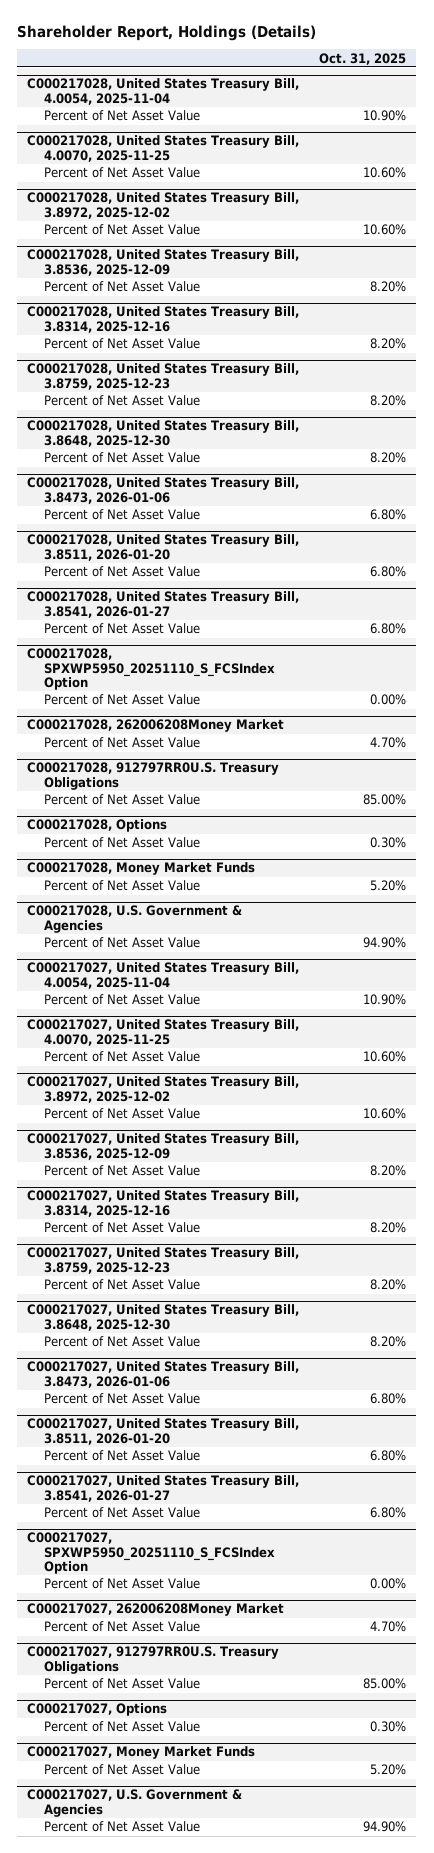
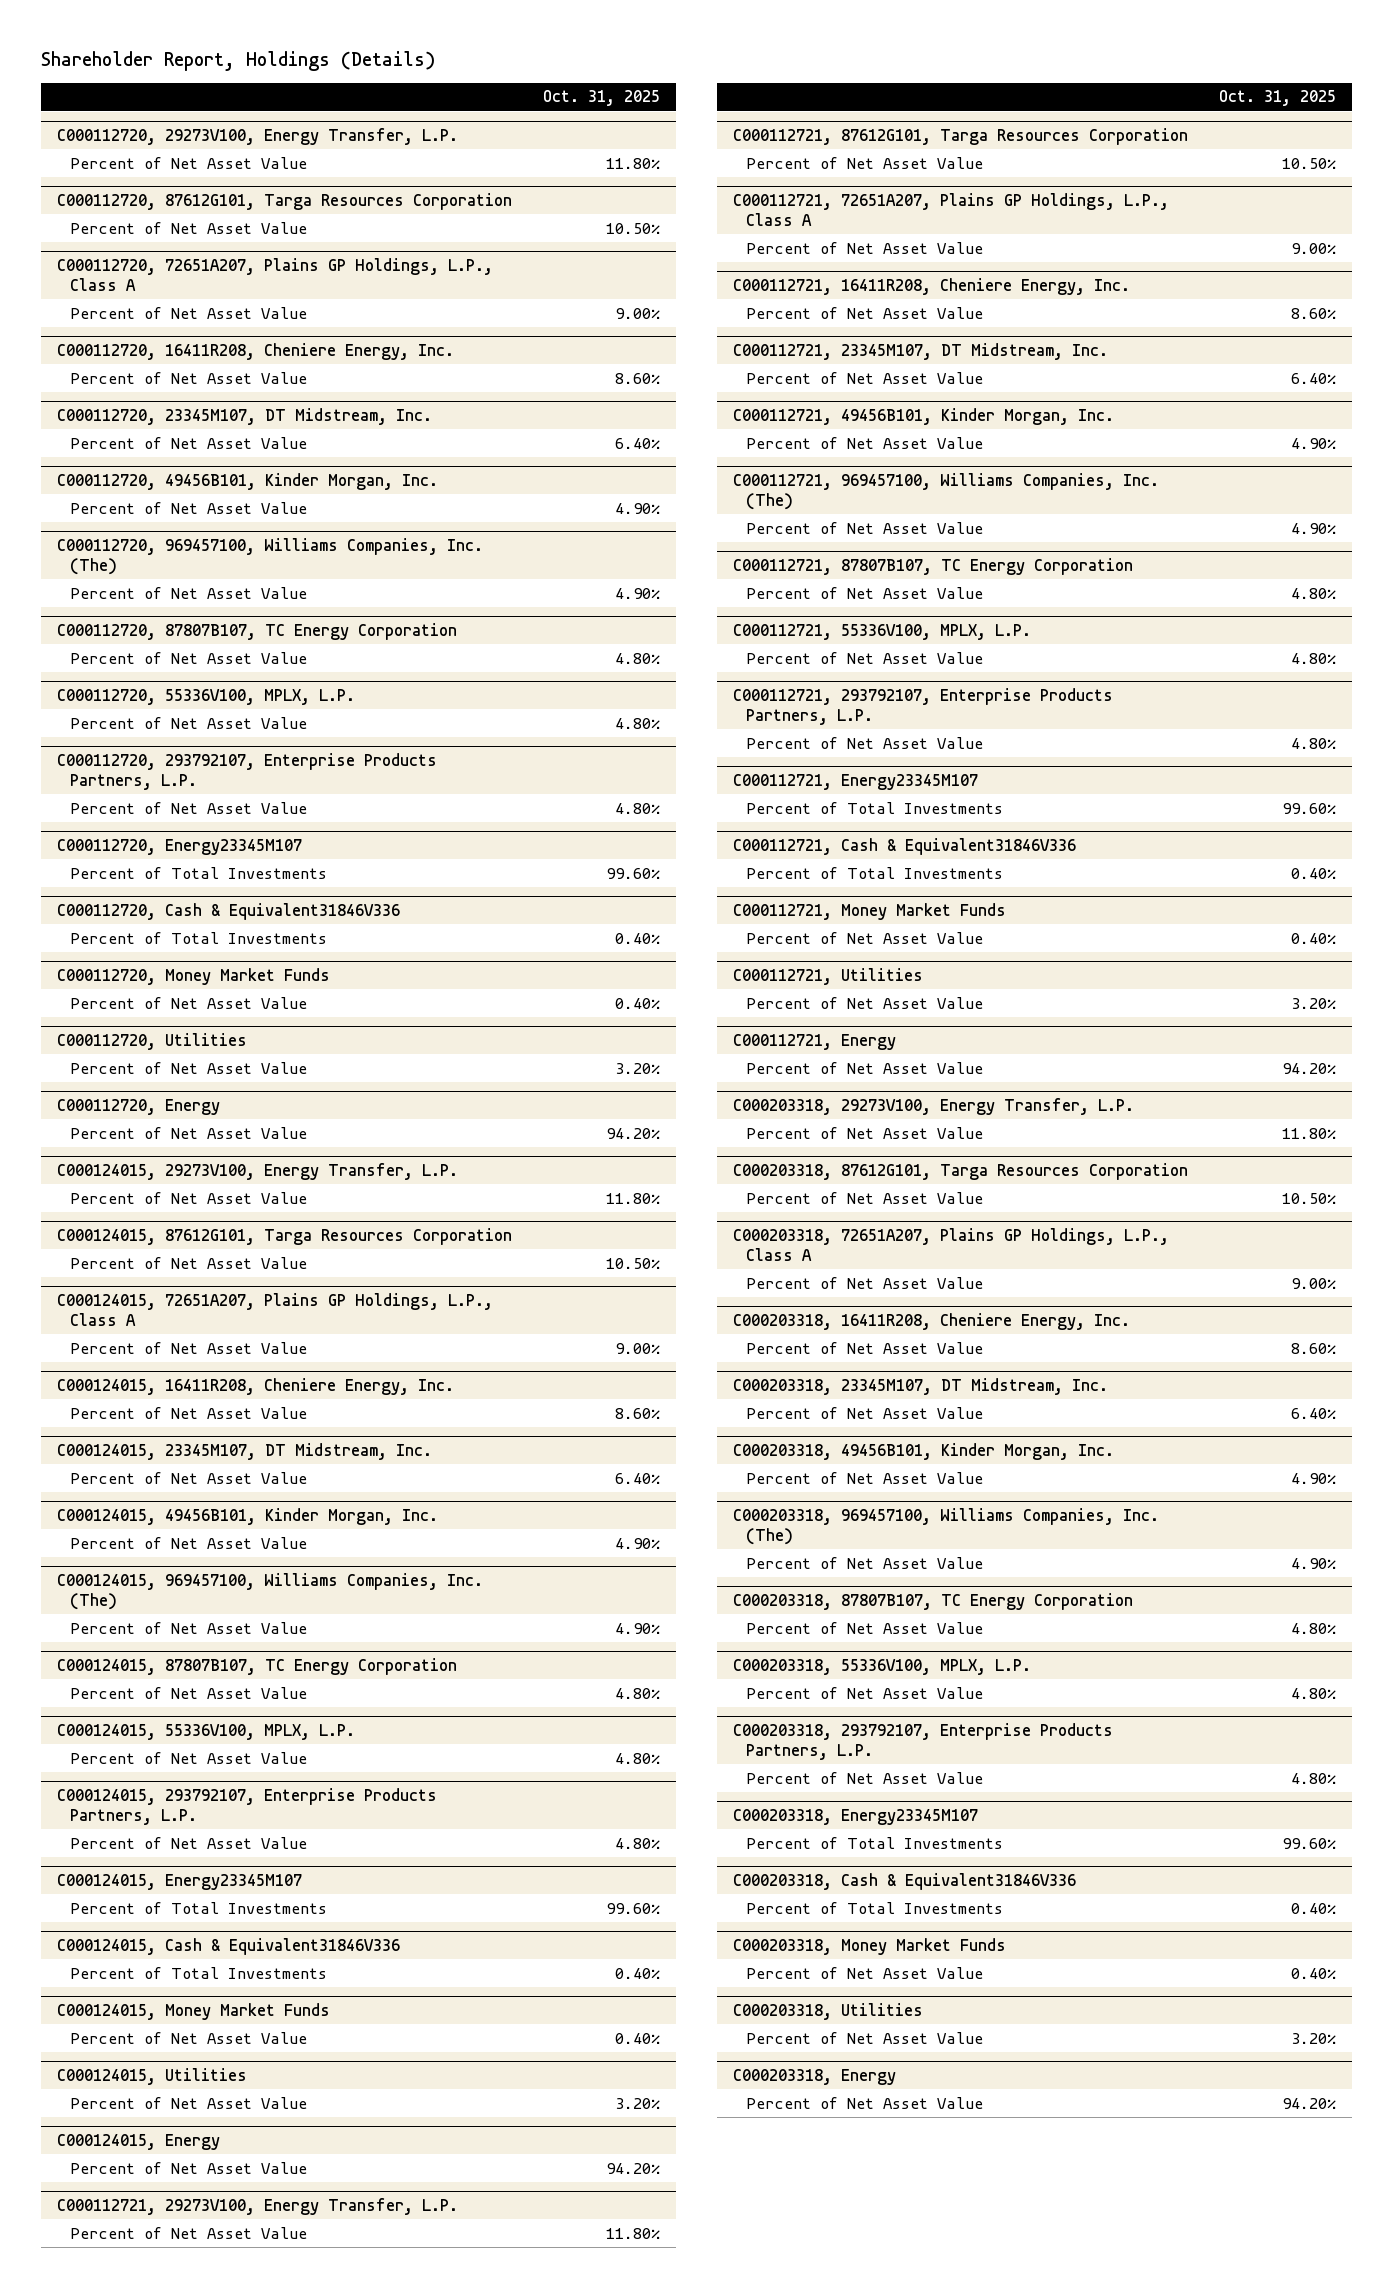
- C000217028, United States Treasury Bill, 4.0054, 2025-11-04
- Percent of Net Asset Value | 10.90%
- C000217028, United States Treasury Bill, 4.0070, 2025-11-25
- Percent of Net Asset Value | 10.60%
- C000217028, United States Treasury Bill, 3.8972, 2025-12-02
- Percent of Net Asset Value | 10.60%
- C000217028, United States Treasury Bill, 3.8536, 2025-12-09
- Percent of Net Asset Value | 8.20%
- C000217028, United States Treasury Bill, 3.8314, 2025-12-16
- Percent of Net Asset Value | 8.20%
- C000217028, United States Treasury Bill, 3.8759, 2025-12-23
- Percent of Net Asset Value | 8.20%
- C000217028, United States Treasury Bill, 3.8648, 2025-12-30
- Percent of Net Asset Value | 8.20%
- C000217028, United States Treasury Bill, 3.8473, 2026-01-06
- Percent of Net Asset Value | 6.80%
- C000217028, United States Treasury Bill, 3.8511, 2026-01-20
- Percent of Net Asset Value | 6.80%
- C000217028, United States Treasury Bill, 3.8541, 2026-01-27
- Percent of Net Asset Value | 6.80%
- C000217028, SPXWP5950_20251110_S_FCSIndex Option
- Percent of Net Asset Value | 0.00%
- C000217028, 262006208Money Market
- Percent of Net Asset Value | 4.70%
- C000217028, 912797RR0U.S. Treasury Obligations
- Percent of Net Asset Value | 85.00%
- C000217028, Options
- Percent of Net Asset Value | 0.30%
- C000217028, Money Market Funds
- Percent of Net Asset Value | 5.20%
- C000217028, U.S. Government & Agencies
- Percent of Net Asset Value | 94.90%
- C000217027, United States Treasury Bill, 4.0054, 2025-11-04
- Percent of Net Asset Value | 10.90%
- C000217027, United States Treasury Bill, 4.0070, 2025-11-25
- Percent of Net Asset Value | 10.60%
- C000217027, United States Treasury Bill, 3.8972, 2025-12-02
- Percent of Net Asset Value | 10.60%
- C000217027, United States Treasury Bill, 3.8536, 2025-12-09
- Percent of Net Asset Value | 8.20%
- C000217027, United States Treasury Bill, 3.8314, 2025-12-16
- Percent of Net Asset Value | 8.20%
- C000217027, United States Treasury Bill, 3.8759, 2025-12-23
- Percent of Net Asset Value | 8.20%
- C000217027, United States Treasury Bill, 3.8648, 2025-12-30
- Percent of Net Asset Value | 8.20%
- C000217027, United States Treasury Bill, 3.8473, 2026-01-06
- Percent of Net Asset Value | 6.80%
- C000217027, United States Treasury Bill, 3.8511, 2026-01-20
- Percent of Net Asset Value | 6.80%
- C000217027, United States Treasury Bill, 3.8541, 2026-01-27
- Percent of Net Asset Value | 6.80%
- C000217027, SPXWP5950_20251110_S_FCSIndex Option
- Percent of Net Asset Value | 0.00%
- C000217027, 262006208Money Market
- Percent of Net Asset Value | 4.70%
- C000217027, 912797RR0U.S. Treasury Obligations
- Percent of Net Asset Value | 85.00%
- C000217027, Options
- Percent of Net Asset Value | 0.30%
- C000217027, Money Market Funds
- Percent of Net Asset Value | 5.20%
- C000217027, U.S. Government & Agencies
- Percent of Net Asset Value | 94.90%
+ C000112720, 29273V100, Energy Transfer, L.P.
+ Percent of Net Asset Value | 11.80%
+ C000112720, 87612G101, Targa Resources Corporation
+ Percent of Net Asset Value | 10.50%
+ C000112720, 72651A207, Plains GP Holdings, L.P., Class A
+ Percent of Net Asset Value | 9.00%
+ C000112720, 16411R208, Cheniere Energy, Inc.
+ Percent of Net Asset Value | 8.60%
+ C000112720, 23345M107, DT Midstream, Inc.
+ Percent of Net Asset Value | 6.40%
+ C000112720, 49456B101, Kinder Morgan, Inc.
+ Percent of Net Asset Value | 4.90%
+ C000112720, 969457100, Williams Companies, Inc. (The)
+ Percent of Net Asset Value | 4.90%
+ C000112720, 87807B107, TC Energy Corporation
+ Percent of Net Asset Value | 4.80%
+ C000112720, 55336V100, MPLX, L.P.
+ Percent of Net Asset Value | 4.80%
+ C000112720, 293792107, Enterprise Products Partners, L.P.
+ Percent of Net Asset Value | 4.80%
+ C000112720, Energy23345M107
+ Percent of Total Investments | 99.60%
+ C000112720, Cash & Equivalent31846V336
+ Percent of Total Investments | 0.40%
+ C000112720, Money Market Funds
+ Percent of Net Asset Value | 0.40%
+ C000112720, Utilities
+ Percent of Net Asset Value | 3.20%
+ C000112720, Energy
+ Percent of Net Asset Value | 94.20%
+ C000124015, 29273V100, Energy Transfer, L.P.
+ Percent of Net Asset Value | 11.80%
+ C000124015, 87612G101, Targa Resources Corporation
+ Percent of Net Asset Value | 10.50%
+ C000124015, 72651A207, Plains GP Holdings, L.P., Class A
+ Percent of Net Asset Value | 9.00%
+ C000124015, 16411R208, Cheniere Energy, Inc.
+ Percent of Net Asset Value | 8.60%
+ C000124015, 23345M107, DT Midstream, Inc.
+ Percent of Net Asset Value | 6.40%
+ C000124015, 49456B101, Kinder Morgan, Inc.
+ Percent of Net Asset Value | 4.90%
+ C000124015, 969457100, Williams Companies, Inc. (The)
+ Percent of Net Asset Value | 4.90%
+ C000124015, 87807B107, TC Energy Corporation
+ Percent of Net Asset Value | 4.80%
+ C000124015, 55336V100, MPLX, L.P.
+ Percent of Net Asset Value | 4.80%
+ C000124015, 293792107, Enterprise Products Partners, L.P.
+ Percent of Net Asset Value | 4.80%
+ C000124015, Energy23345M107
+ Percent of Total Investments | 99.60%
+ C000124015, Cash & Equivalent31846V336
+ Percent of Total Investments | 0.40%
+ C000124015, Money Market Funds
+ Percent of Net Asset Value | 0.40%
+ C000124015, Utilities
+ Percent of Net Asset Value | 3.20%
+ C000124015, Energy
+ Percent of Net Asset Value | 94.20%
+ C000112721, 29273V100, Energy Transfer, L.P.
+ Percent of Net Asset Value | 11.80%
+ C000112721, 87612G101, Targa Resources Corporation
+ Percent of Net Asset Value | 10.50%
+ C000112721, 72651A207, Plains GP Holdings, L.P., Class A
+ Percent of Net Asset Value | 9.00%
+ C000112721, 16411R208, Cheniere Energy, Inc.
+ Percent of Net Asset Value | 8.60%
+ C000112721, 23345M107, DT Midstream, Inc.
+ Percent of Net Asset Value | 6.40%
+ C000112721, 49456B101, Kinder Morgan, Inc.
+ Percent of Net Asset Value | 4.90%
+ C000112721, 969457100, Williams Companies, Inc. (The)
+ Percent of Net Asset Value | 4.90%
+ C000112721, 87807B107, TC Energy Corporation
+ Percent of Net Asset Value | 4.80%
+ C000112721, 55336V100, MPLX, L.P.
+ Percent of Net Asset Value | 4.80%
+ C000112721, 293792107, Enterprise Products Partners, L.P.
+ Percent of Net Asset Value | 4.80%
+ C000112721, Energy23345M107
+ Percent of Total Investments | 99.60%
+ C000112721, Cash & Equivalent31846V336
+ Percent of Total Investments | 0.40%
+ C000112721, Money Market Funds
+ Percent of Net Asset Value | 0.40%
+ C000112721, Utilities
+ Percent of Net Asset Value | 3.20%
+ C000112721, Energy
+ Percent of Net Asset Value | 94.20%
+ C000203318, 29273V100, Energy Transfer, L.P.
+ Percent of Net Asset Value | 11.80%
+ C000203318, 87612G101, Targa Resources Corporation
+ Percent of Net Asset Value | 10.50%
+ C000203318, 72651A207, Plains GP Holdings, L.P., Class A
+ Percent of Net Asset Value | 9.00%
+ C000203318, 16411R208, Cheniere Energy, Inc.
+ Percent of Net Asset Value | 8.60%
+ C000203318, 23345M107, DT Midstream, Inc.
+ Percent of Net Asset Value | 6.40%
+ C000203318, 49456B101, Kinder Morgan, Inc.
+ Percent of Net Asset Value | 4.90%
+ C000203318, 969457100, Williams Companies, Inc. (The)
+ Percent of Net Asset Value | 4.90%
+ C000203318, 87807B107, TC Energy Corporation
+ Percent of Net Asset Value | 4.80%
+ C000203318, 55336V100, MPLX, L.P.
+ Percent of Net Asset Value | 4.80%
+ C000203318, 293792107, Enterprise Products Partners, L.P.
+ Percent of Net Asset Value | 4.80%
+ C000203318, Energy23345M107
+ Percent of Total Investments | 99.60%
+ C000203318, Cash & Equivalent31846V336
+ Percent of Total Investments | 0.40%
+ C000203318, Money Market Funds
+ Percent of Net Asset Value | 0.40%
+ C000203318, Utilities
+ Percent of Net Asset Value | 3.20%
+ C000203318, Energy
+ Percent of Net Asset Value | 94.20%

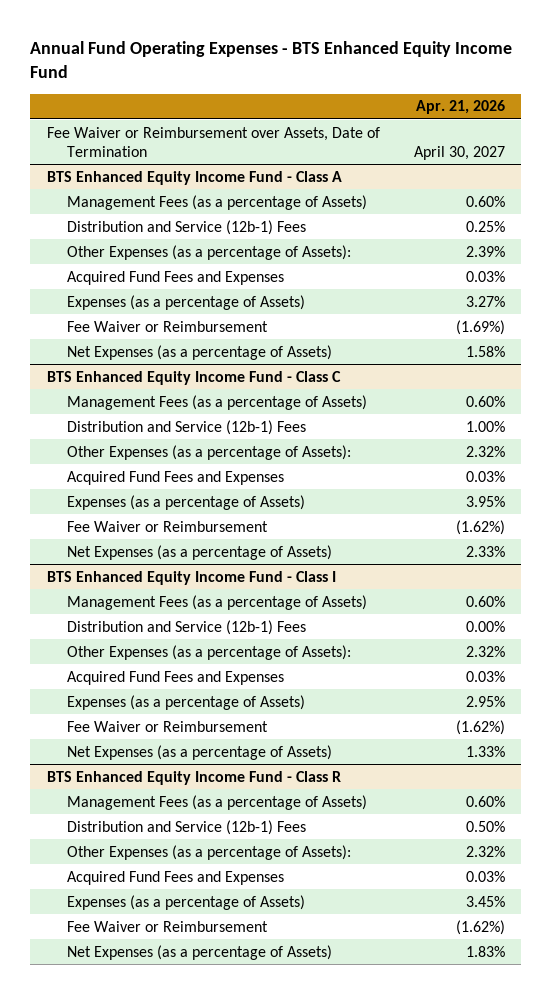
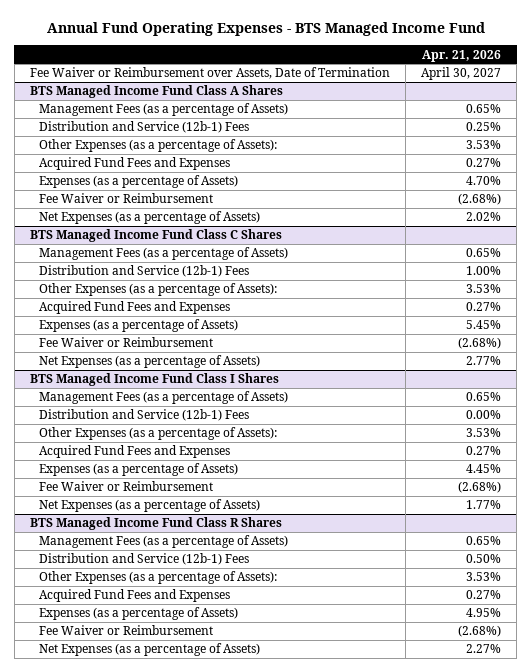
- Annual Fund Operating Expenses - BTS Enhanced Equity Income Fund
+ Annual Fund Operating Expenses - BTS Managed Income Fund
- BTS Enhanced Equity Income Fund - Class A
- Management Fees (as a percentage of Assets) | 0.60%
+ BTS Managed Income Fund Class A Shares
+ Management Fees (as a percentage of Assets) | 0.65%
- Other Expenses (as a percentage of Assets): | 2.39%
- Acquired Fund Fees and Expenses | 0.03%
- Expenses (as a percentage of Assets) | 3.27%
- Fee Waiver or Reimbursement | (1.69%)
- Net Expenses (as a percentage of Assets) | 1.58%
- BTS Enhanced Equity Income Fund - Class C
- Management Fees (as a percentage of Assets) | 0.60%
+ Other Expenses (as a percentage of Assets): | 3.53%
+ Acquired Fund Fees and Expenses | 0.27%
+ Expenses (as a percentage of Assets) | 4.70%
+ Fee Waiver or Reimbursement | (2.68%)
+ Net Expenses (as a percentage of Assets) | 2.02%
+ BTS Managed Income Fund Class C Shares
+ Management Fees (as a percentage of Assets) | 0.65%
- Other Expenses (as a percentage of Assets): | 2.32%
- Acquired Fund Fees and Expenses | 0.03%
- Expenses (as a percentage of Assets) | 3.95%
- Fee Waiver or Reimbursement | (1.62%)
- Net Expenses (as a percentage of Assets) | 2.33%
- BTS Enhanced Equity Income Fund - Class I
- Management Fees (as a percentage of Assets) | 0.60%
+ Other Expenses (as a percentage of Assets): | 3.53%
+ Acquired Fund Fees and Expenses | 0.27%
+ Expenses (as a percentage of Assets) | 5.45%
+ Fee Waiver or Reimbursement | (2.68%)
+ Net Expenses (as a percentage of Assets) | 2.77%
+ BTS Managed Income Fund Class I Shares
+ Management Fees (as a percentage of Assets) | 0.65%
- Other Expenses (as a percentage of Assets): | 2.32%
- Acquired Fund Fees and Expenses | 0.03%
- Expenses (as a percentage of Assets) | 2.95%
- Fee Waiver or Reimbursement | (1.62%)
- Net Expenses (as a percentage of Assets) | 1.33%
- BTS Enhanced Equity Income Fund - Class R
- Management Fees (as a percentage of Assets) | 0.60%
+ Other Expenses (as a percentage of Assets): | 3.53%
+ Acquired Fund Fees and Expenses | 0.27%
+ Expenses (as a percentage of Assets) | 4.45%
+ Fee Waiver or Reimbursement | (2.68%)
+ Net Expenses (as a percentage of Assets) | 1.77%
+ BTS Managed Income Fund Class R Shares
+ Management Fees (as a percentage of Assets) | 0.65%
- Other Expenses (as a percentage of Assets): | 2.32%
- Acquired Fund Fees and Expenses | 0.03%
- Expenses (as a percentage of Assets) | 3.45%
- Fee Waiver or Reimbursement | (1.62%)
- Net Expenses (as a percentage of Assets) | 1.83%
+ Other Expenses (as a percentage of Assets): | 3.53%
+ Acquired Fund Fees and Expenses | 0.27%
+ Expenses (as a percentage of Assets) | 4.95%
+ Fee Waiver or Reimbursement | (2.68%)
+ Net Expenses (as a percentage of Assets) | 2.27%

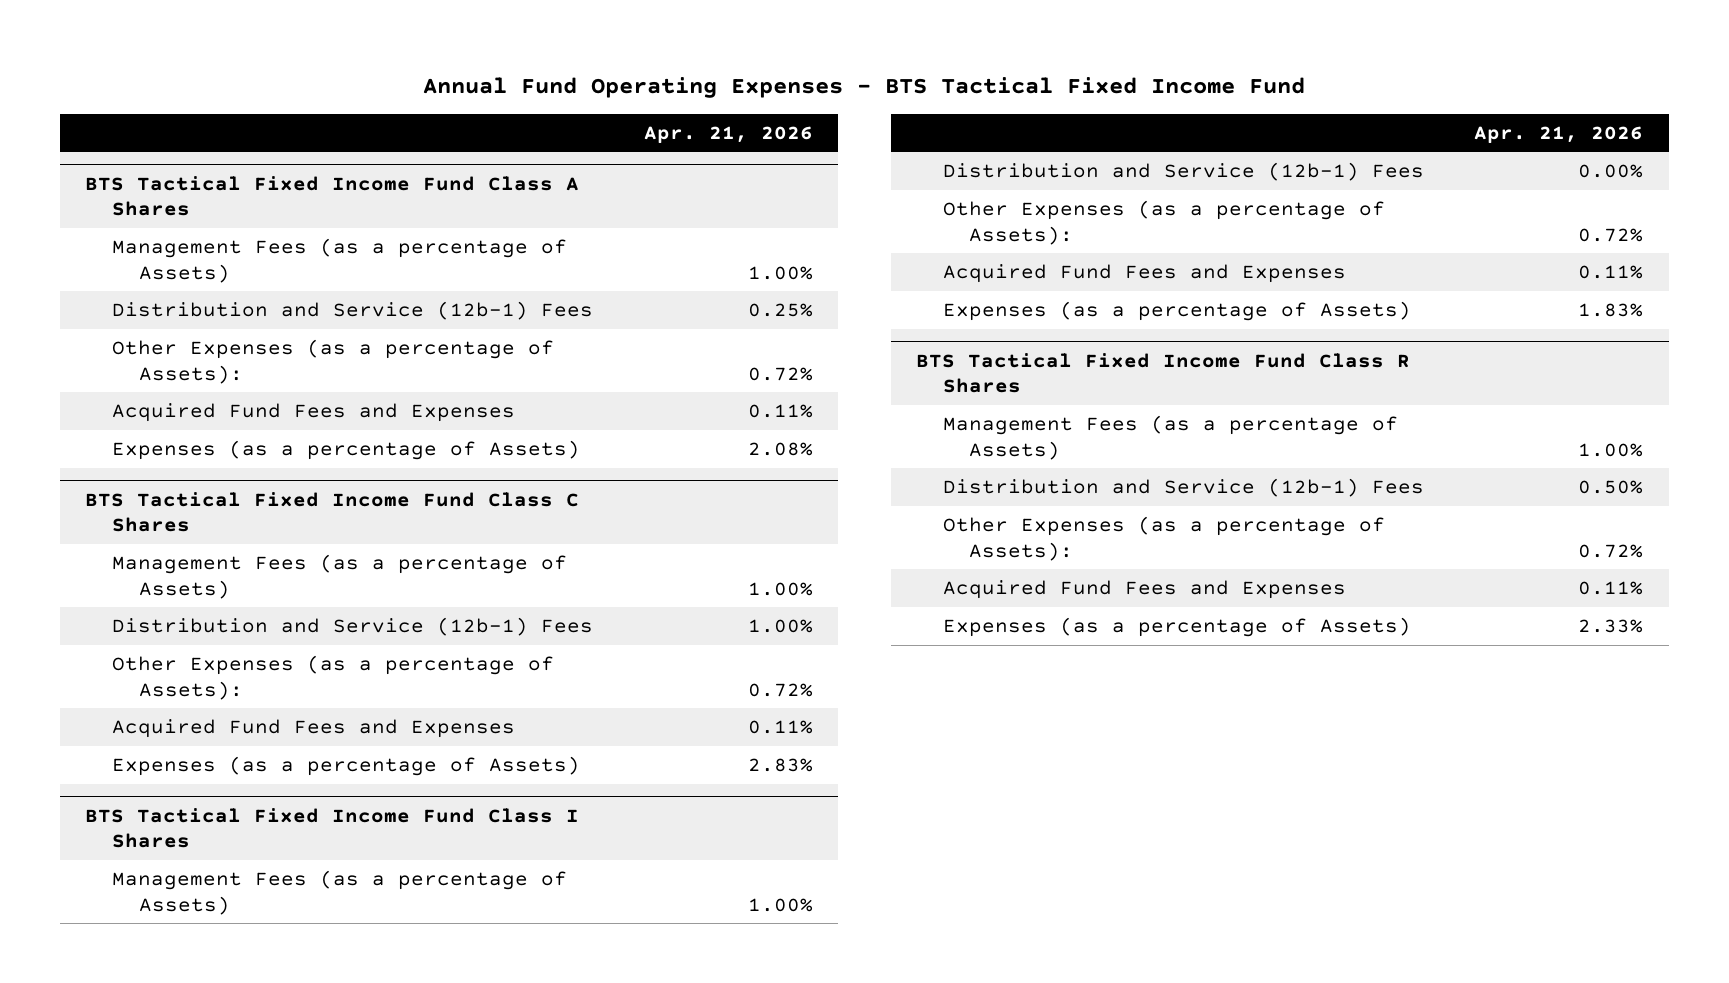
- Annual Fund Operating Expenses - BTS Managed Income Fund
+ Annual Fund Operating Expenses - BTS Tactical Fixed Income Fund
- Fee Waiver or Reimbursement over Assets, Date of Termination | April 30, 2027
- BTS Managed Income Fund Class A Shares
- Management Fees (as a percentage of Assets) | 0.65%
+ BTS Tactical Fixed Income Fund Class A Shares
+ Management Fees (as a percentage of Assets) | 1.00%
- Other Expenses (as a percentage of Assets): | 3.53%
- Acquired Fund Fees and Expenses | 0.27%
- Expenses (as a percentage of Assets) | 4.70%
- Fee Waiver or Reimbursement | (2.68%)
- Net Expenses (as a percentage of Assets) | 2.02%
- BTS Managed Income Fund Class C Shares
- Management Fees (as a percentage of Assets) | 0.65%
+ Other Expenses (as a percentage of Assets): | 0.72%
+ Acquired Fund Fees and Expenses | 0.11%
+ Expenses (as a percentage of Assets) | 2.08%
+ BTS Tactical Fixed Income Fund Class C Shares
+ Management Fees (as a percentage of Assets) | 1.00%
- Other Expenses (as a percentage of Assets): | 3.53%
- Acquired Fund Fees and Expenses | 0.27%
- Expenses (as a percentage of Assets) | 5.45%
- Fee Waiver or Reimbursement | (2.68%)
- Net Expenses (as a percentage of Assets) | 2.77%
- BTS Managed Income Fund Class I Shares
- Management Fees (as a percentage of Assets) | 0.65%
+ Other Expenses (as a percentage of Assets): | 0.72%
+ Acquired Fund Fees and Expenses | 0.11%
+ Expenses (as a percentage of Assets) | 2.83%
+ BTS Tactical Fixed Income Fund Class I Shares
+ Management Fees (as a percentage of Assets) | 1.00%
- Other Expenses (as a percentage of Assets): | 3.53%
- Acquired Fund Fees and Expenses | 0.27%
- Expenses (as a percentage of Assets) | 4.45%
- Fee Waiver or Reimbursement | (2.68%)
- Net Expenses (as a percentage of Assets) | 1.77%
- BTS Managed Income Fund Class R Shares
- Management Fees (as a percentage of Assets) | 0.65%
+ Other Expenses (as a percentage of Assets): | 0.72%
+ Acquired Fund Fees and Expenses | 0.11%
+ Expenses (as a percentage of Assets) | 1.83%
+ BTS Tactical Fixed Income Fund Class R Shares
+ Management Fees (as a percentage of Assets) | 1.00%
- Other Expenses (as a percentage of Assets): | 3.53%
- Acquired Fund Fees and Expenses | 0.27%
- Expenses (as a percentage of Assets) | 4.95%
- Fee Waiver or Reimbursement | (2.68%)
- Net Expenses (as a percentage of Assets) | 2.27%
+ Other Expenses (as a percentage of Assets): | 0.72%
+ Acquired Fund Fees and Expenses | 0.11%
+ Expenses (as a percentage of Assets) | 2.33%

